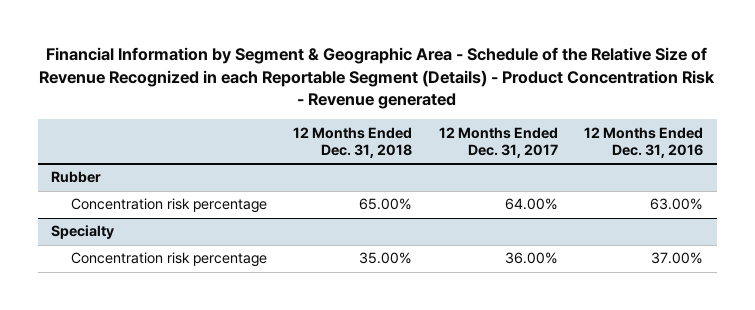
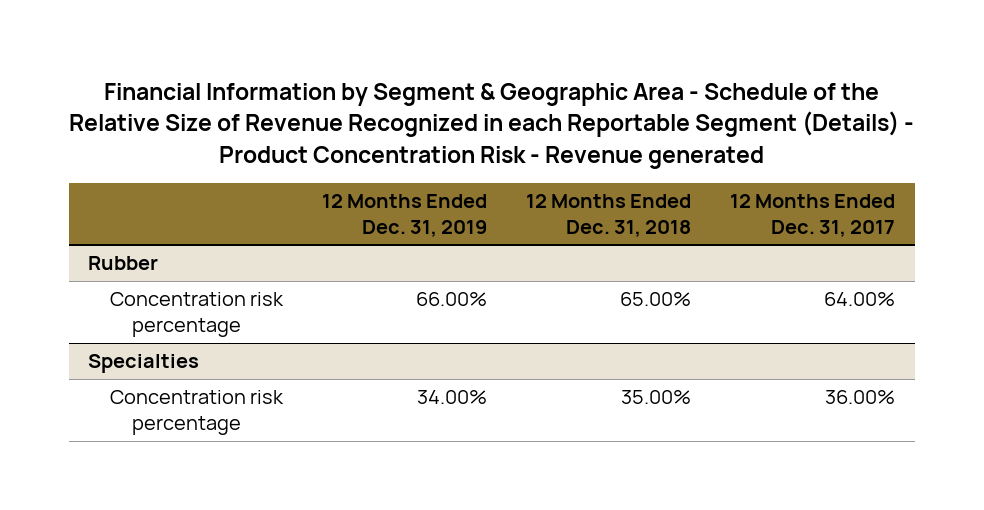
- | 12 Months Ended Dec. 31, 2018 | 12 Months Ended Dec. 31, 2017 | 12 Months Ended Dec. 31, 2016
+ | 12 Months Ended Dec. 31, 2019 | 12 Months Ended Dec. 31, 2018 | 12 Months Ended Dec. 31, 2017
- Specialty
+ Specialties

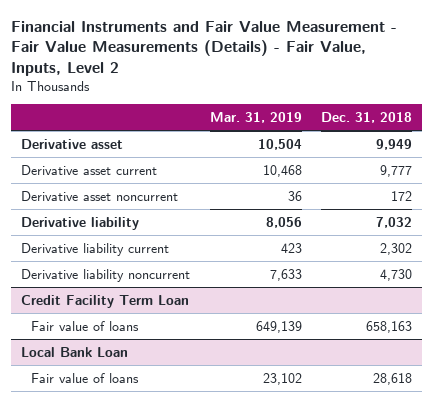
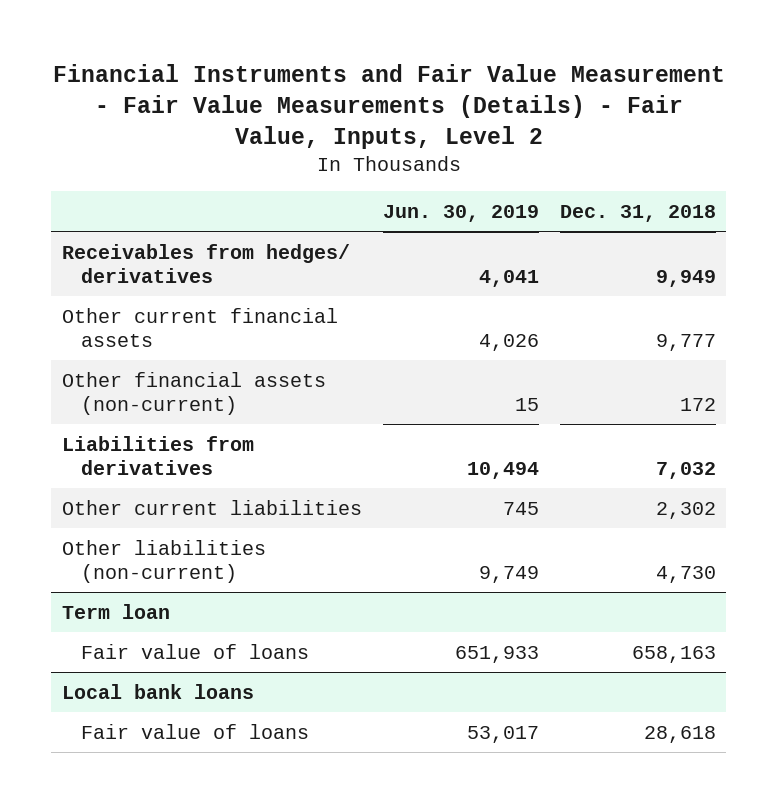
- | Mar. 31, 2019 | Dec. 31, 2018
+ | Jun. 30, 2019 | Dec. 31, 2018
- Derivative asset | 10,504 | 9,949
- Derivative asset current | 10,468 | 9,777
- Derivative asset noncurrent | 36 | 172
- Derivative liability | 8,056 | 7,032
- Derivative liability current | 423 | 2,302
- Derivative liability noncurrent | 7,633 | 4,730
- Credit Facility Term Loan
+ Receivables from hedges/ derivatives | 4,041 | 9,949
+ Other current financial assets | 4,026 | 9,777
+ Other financial assets (non-current) | 15 | 172
+ Liabilities from derivatives | 10,494 | 7,032
+ Other current liabilities | 745 | 2,302
+ Other liabilities (non-current) | 9,749 | 4,730
+ Term loan
- Local Bank Loan
+ Local bank loans

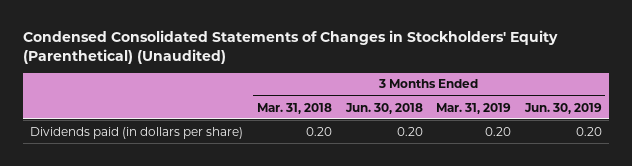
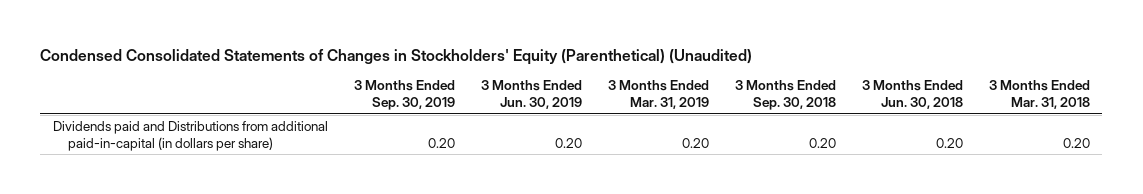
- | 3 Months Ended Mar. 31, 2018 | 3 Months Ended Jun. 30, 2018 | 3 Months Ended Mar. 31, 2019 | 3 Months Ended Jun. 30, 2019
+ | 3 Months Ended Sep. 30, 2019 | 3 Months Ended Jun. 30, 2019 | 3 Months Ended Mar. 31, 2019 | 3 Months Ended Sep. 30, 2018 | 3 Months Ended Jun. 30, 2018 | 3 Months Ended Mar. 31, 2018
- Dividends paid (in dollars per share) | 0.20 | 0.20 | 0.20 | 0.20
+ Dividends paid and Distributions from additional paid-in-capital (in dollars per share) | 0.20 | 0.20 | 0.20 | 0.20 | 0.20 | 0.20

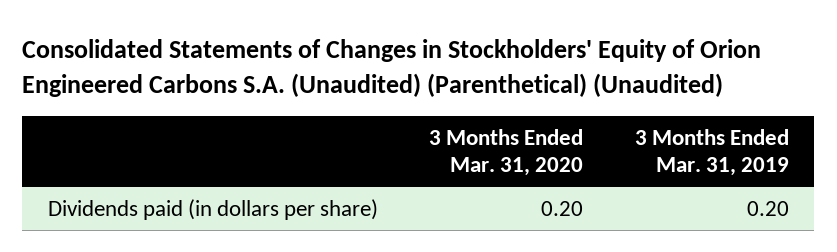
- Condensed Consolidated Statements of Changes in Stockholders' Equity (Parenthetical) (Unaudited)
+ Consolidated Statements of Changes in Stockholders' Equity of Orion Engineered Carbons S.A. (Unaudited) (Parenthetical) (Unaudited)
- | 3 Months Ended Sep. 30, 2019 | 3 Months Ended Jun. 30, 2019 | 3 Months Ended Mar. 31, 2019 | 3 Months Ended Sep. 30, 2018 | 3 Months Ended Jun. 30, 2018 | 3 Months Ended Mar. 31, 2018
+ | 3 Months Ended Mar. 31, 2020 | 3 Months Ended Mar. 31, 2019
- Dividends paid and Distributions from additional paid-in-capital (in dollars per share) | 0.20 | 0.20 | 0.20 | 0.20 | 0.20 | 0.20
+ Dividends paid (in dollars per share) | 0.20 | 0.20

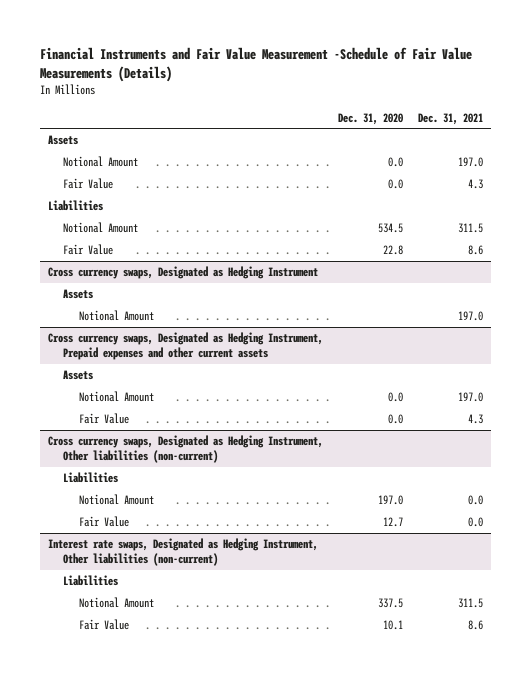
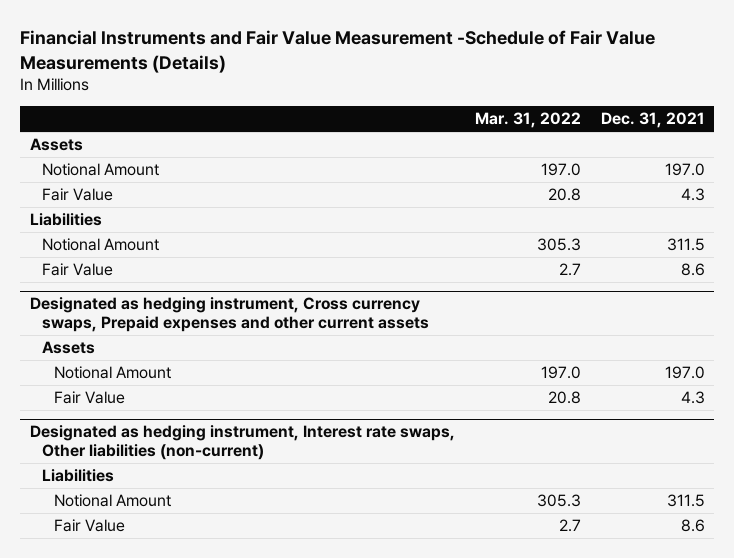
- | Dec. 31, 2020 | Dec. 31, 2021
+ | Mar. 31, 2022 | Dec. 31, 2021
- Cross currency swaps, Designated as Hedging Instrument
- Assets
- Notional Amount | | 197.0
- Cross currency swaps, Designated as Hedging Instrument, Prepaid expenses and other current assets
+ Designated as hedging instrument, Cross currency swaps, Prepaid expenses and other current assets
- Cross currency swaps, Designated as Hedging Instrument, Other liabilities (non-current)
- Liabilities
- Notional Amount | 197.0 | 0.0
- Fair Value | 12.7 | 0.0
- Interest rate swaps, Designated as Hedging Instrument, Other liabilities (non-current)
+ Designated as hedging instrument, Interest rate swaps, Other liabilities (non-current)

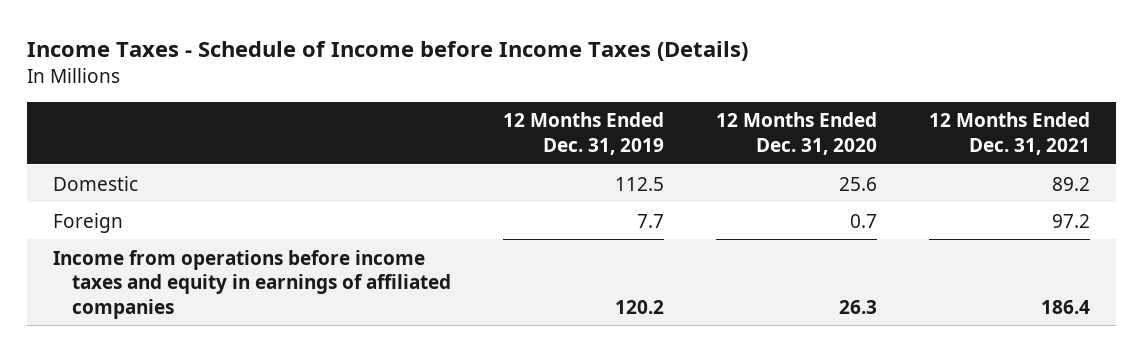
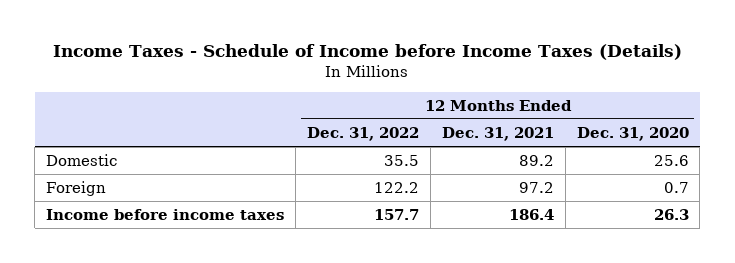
- | 12 Months Ended Dec. 31, 2019 | 12 Months Ended Dec. 31, 2020 | 12 Months Ended Dec. 31, 2021
+ | 12 Months Ended Dec. 31, 2022 | 12 Months Ended Dec. 31, 2021 | 12 Months Ended Dec. 31, 2020
- Income from operations before income taxes and equity in earnings of affiliated companies | 120.2 | 26.3 | 186.4
+ Income before income taxes | 157.7 | 186.4 | 26.3

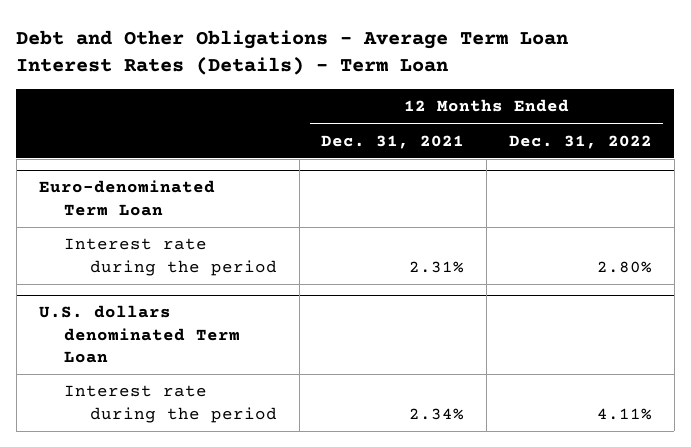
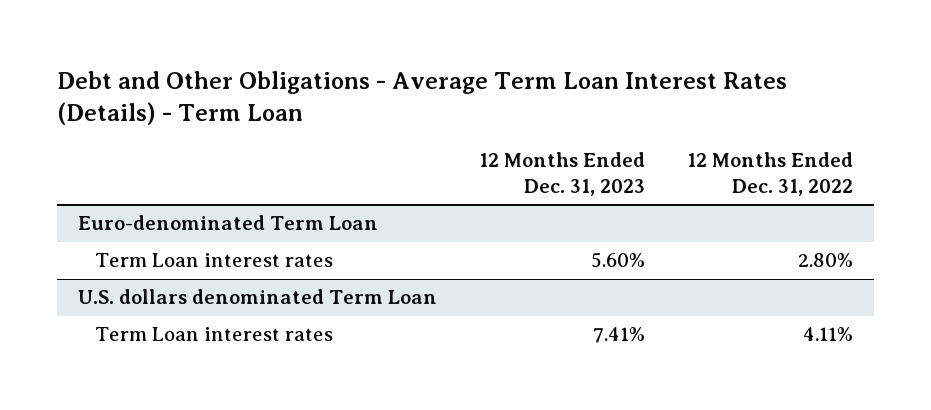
- | 12 Months Ended Dec. 31, 2021 | 12 Months Ended Dec. 31, 2022
+ | 12 Months Ended Dec. 31, 2023 | 12 Months Ended Dec. 31, 2022
@ Euro-denominated Term Loan
- Interest rate during the period | 2.31% | 2.80%
+ Term Loan interest rates | 5.60% | 2.80%
@ U.S. dollars denominated Term Loan
- Interest rate during the period | 2.34% | 4.11%
+ Term Loan interest rates | 7.41% | 4.11%

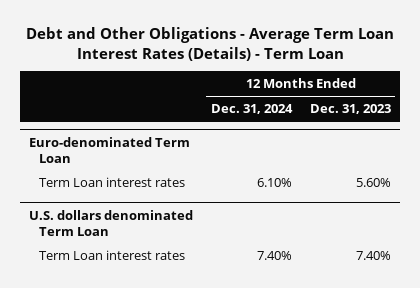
- | 12 Months Ended Dec. 31, 2023 | 12 Months Ended Dec. 31, 2022
+ | 12 Months Ended Dec. 31, 2024 | 12 Months Ended Dec. 31, 2023
@ U.S. dollars denominated Term Loan
- Term Loan interest rates | 7.41% | 4.11%
+ Term Loan interest rates | 7.40% | 7.40%

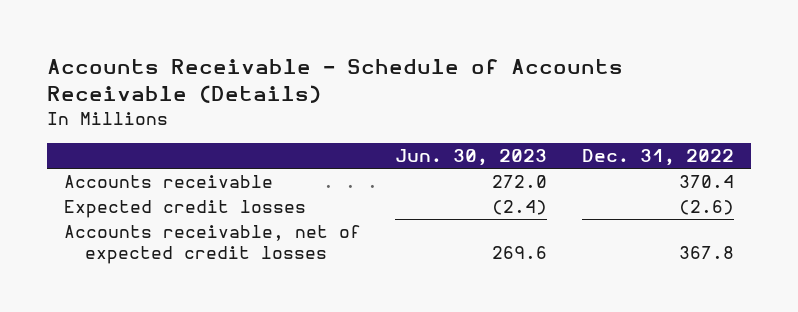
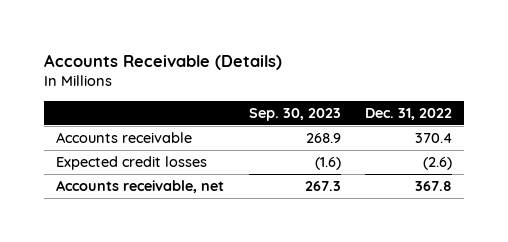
- Accounts Receivable - Schedule of Accounts Receivable (Details)
+ Accounts Receivable (Details)
- | Jun. 30, 2023 | Dec. 31, 2022
+ | Sep. 30, 2023 | Dec. 31, 2022
- Accounts receivable, net of expected credit losses | 269.6 | 367.8
+ Accounts receivable, net | 267.3 | 367.8

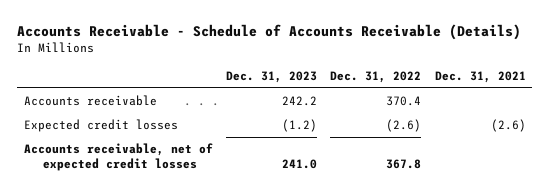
- Accounts Receivable (Details)
+ Accounts Receivable - Schedule of Accounts Receivable (Details)
- | Sep. 30, 2023 | Dec. 31, 2022
+ | Dec. 31, 2023 | Dec. 31, 2022 | Dec. 31, 2021
- Accounts receivable, net | 267.3 | 367.8
+ Accounts receivable, net of expected credit losses | 241.0 | 367.8 |

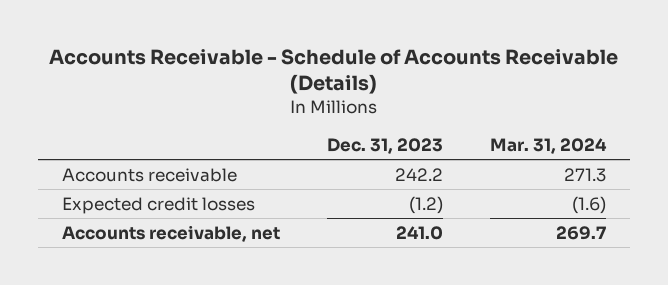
- | Dec. 31, 2023 | Dec. 31, 2022 | Dec. 31, 2021
+ | Dec. 31, 2023 | Mar. 31, 2024
- Accounts receivable, net of expected credit losses | 241.0 | 367.8 |
+ Accounts receivable, net | 241.0 | 269.7

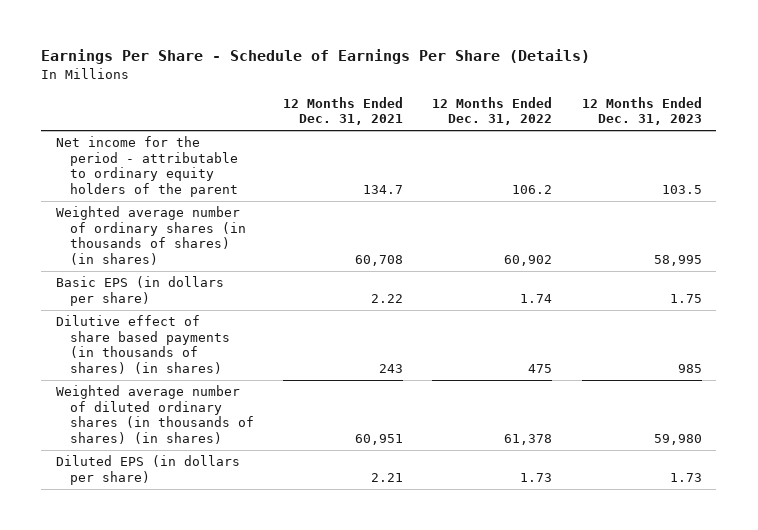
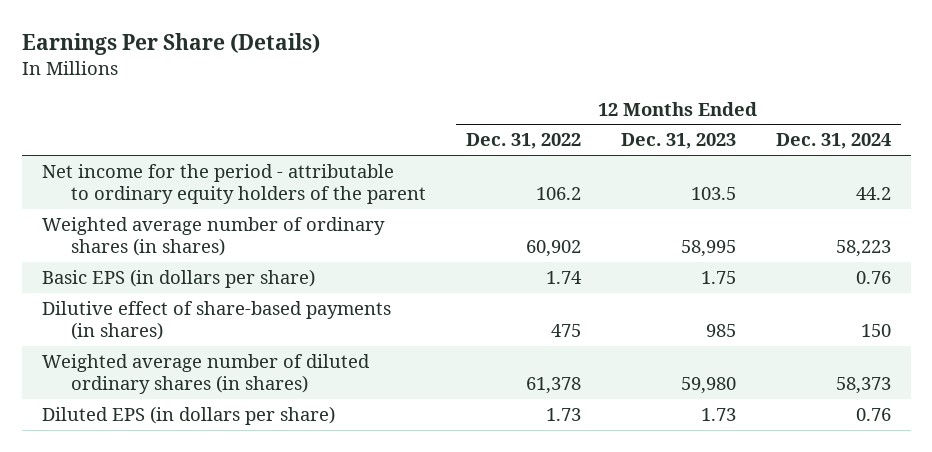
- Earnings Per Share - Schedule of Earnings Per Share (Details)
+ Earnings Per Share (Details)
- | 12 Months Ended Dec. 31, 2021 | 12 Months Ended Dec. 31, 2022 | 12 Months Ended Dec. 31, 2023
+ | 12 Months Ended Dec. 31, 2022 | 12 Months Ended Dec. 31, 2023 | 12 Months Ended Dec. 31, 2024
- Weighted average number of ordinary shares (in thousands of shares) (in shares) | 60,708 | 60,902 | 58,995
+ Weighted average number of ordinary shares (in shares) | 60,902 | 58,995 | 58,223
- Dilutive effect of share based payments (in thousands of shares) (in shares) | 243 | 475 | 985
- Weighted average number of diluted ordinary shares (in thousands of shares) (in shares) | 60,951 | 61,378 | 59,980
+ Dilutive effect of share-based payments (in shares) | 475 | 985 | 150
+ Weighted average number of diluted ordinary shares (in shares) | 61,378 | 59,980 | 58,373

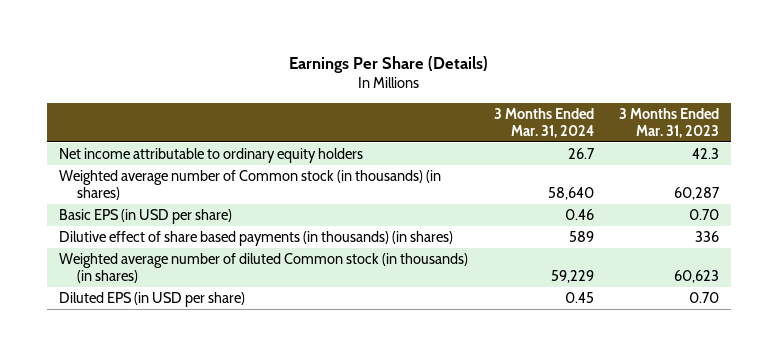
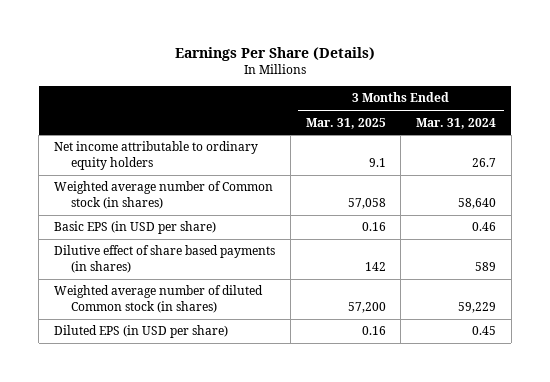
- | 3 Months Ended Mar. 31, 2024 | 3 Months Ended Mar. 31, 2023
+ | 3 Months Ended Mar. 31, 2025 | 3 Months Ended Mar. 31, 2024
- Weighted average number of Common stock (in thousands) (in shares) | 58,640 | 60,287
+ Weighted average number of Common stock (in shares) | 57,058 | 58,640
- Dilutive effect of share based payments (in thousands) (in shares) | 589 | 336
- Weighted average number of diluted Common stock (in thousands) (in shares) | 59,229 | 60,623
+ Dilutive effect of share based payments (in shares) | 142 | 589
+ Weighted average number of diluted Common stock (in shares) | 57,200 | 59,229

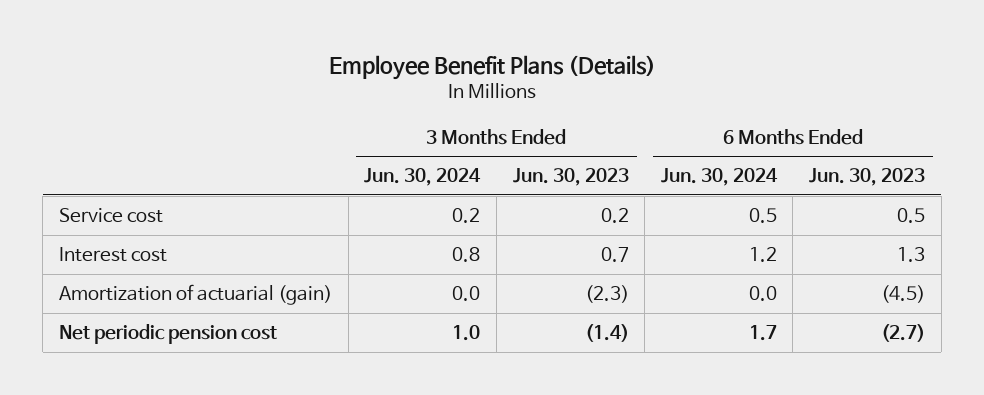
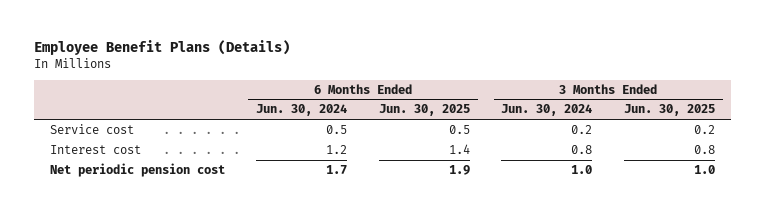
- | 3 Months Ended Jun. 30, 2024 | 3 Months Ended Jun. 30, 2023 | 6 Months Ended Jun. 30, 2024 | 6 Months Ended Jun. 30, 2023
+ | 6 Months Ended Jun. 30, 2024 | 6 Months Ended Jun. 30, 2025 | 3 Months Ended Jun. 30, 2024 | 3 Months Ended Jun. 30, 2025
- Amortization of actuarial (gain) | 0.0 | (2.3) | 0.0 | (4.5)

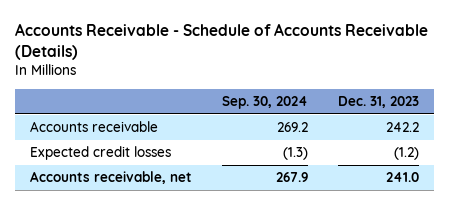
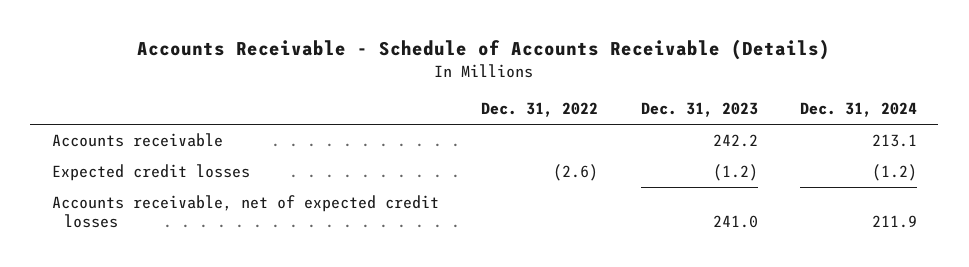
- | Sep. 30, 2024 | Dec. 31, 2023
+ | Dec. 31, 2022 | Dec. 31, 2023 | Dec. 31, 2024
- Accounts receivable, net | 267.9 | 241.0
+ Accounts receivable, net of expected credit losses | | 241.0 | 211.9

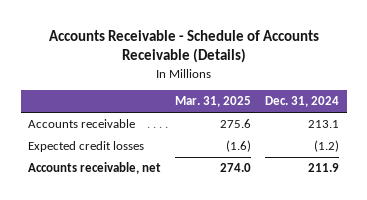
- | Dec. 31, 2022 | Dec. 31, 2023 | Dec. 31, 2024
+ | Mar. 31, 2025 | Dec. 31, 2024
- Accounts receivable, net of expected credit losses | | 241.0 | 211.9
+ Accounts receivable, net | 274.0 | 211.9

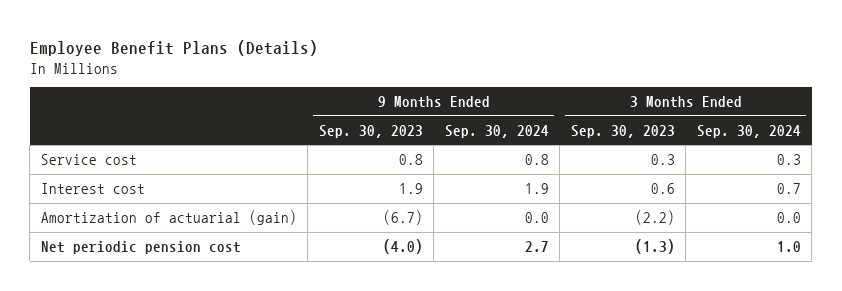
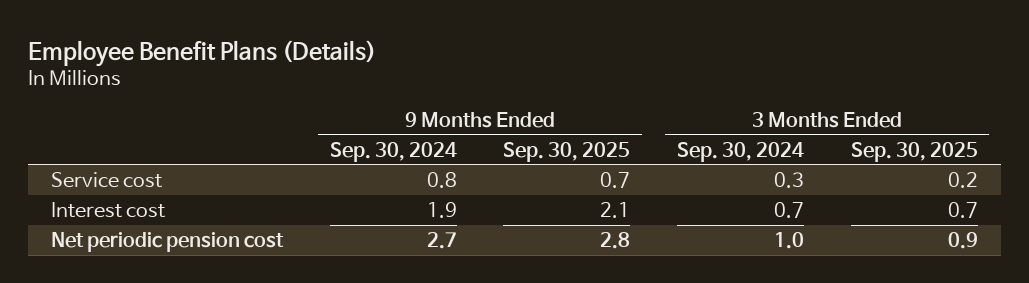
- | 9 Months Ended Sep. 30, 2023 | 9 Months Ended Sep. 30, 2024 | 3 Months Ended Sep. 30, 2023 | 3 Months Ended Sep. 30, 2024
+ | 9 Months Ended Sep. 30, 2024 | 9 Months Ended Sep. 30, 2025 | 3 Months Ended Sep. 30, 2024 | 3 Months Ended Sep. 30, 2025
- Amortization of actuarial (gain) | (6.7) | 0.0 | (2.2) | 0.0

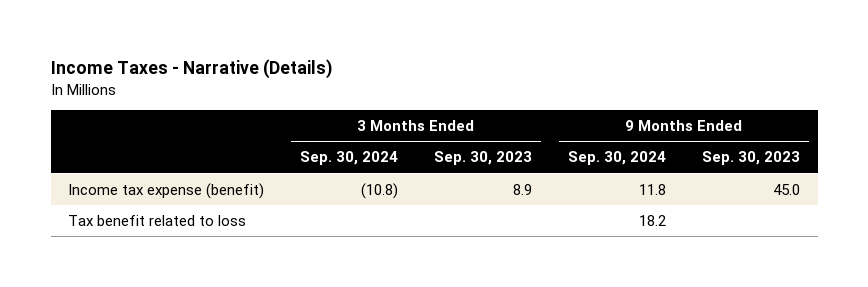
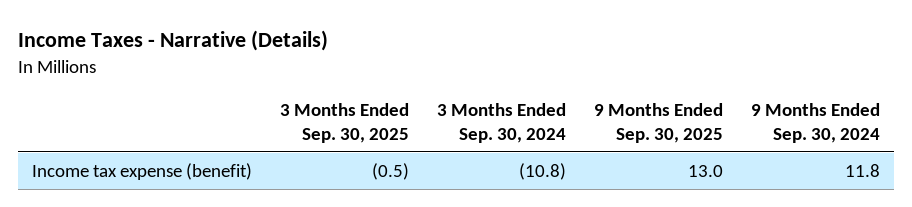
- | 3 Months Ended Sep. 30, 2024 | 3 Months Ended Sep. 30, 2023 | 9 Months Ended Sep. 30, 2024 | 9 Months Ended Sep. 30, 2023
+ | 3 Months Ended Sep. 30, 2025 | 3 Months Ended Sep. 30, 2024 | 9 Months Ended Sep. 30, 2025 | 9 Months Ended Sep. 30, 2024
- Tax benefit related to loss | | | 18.2 |

